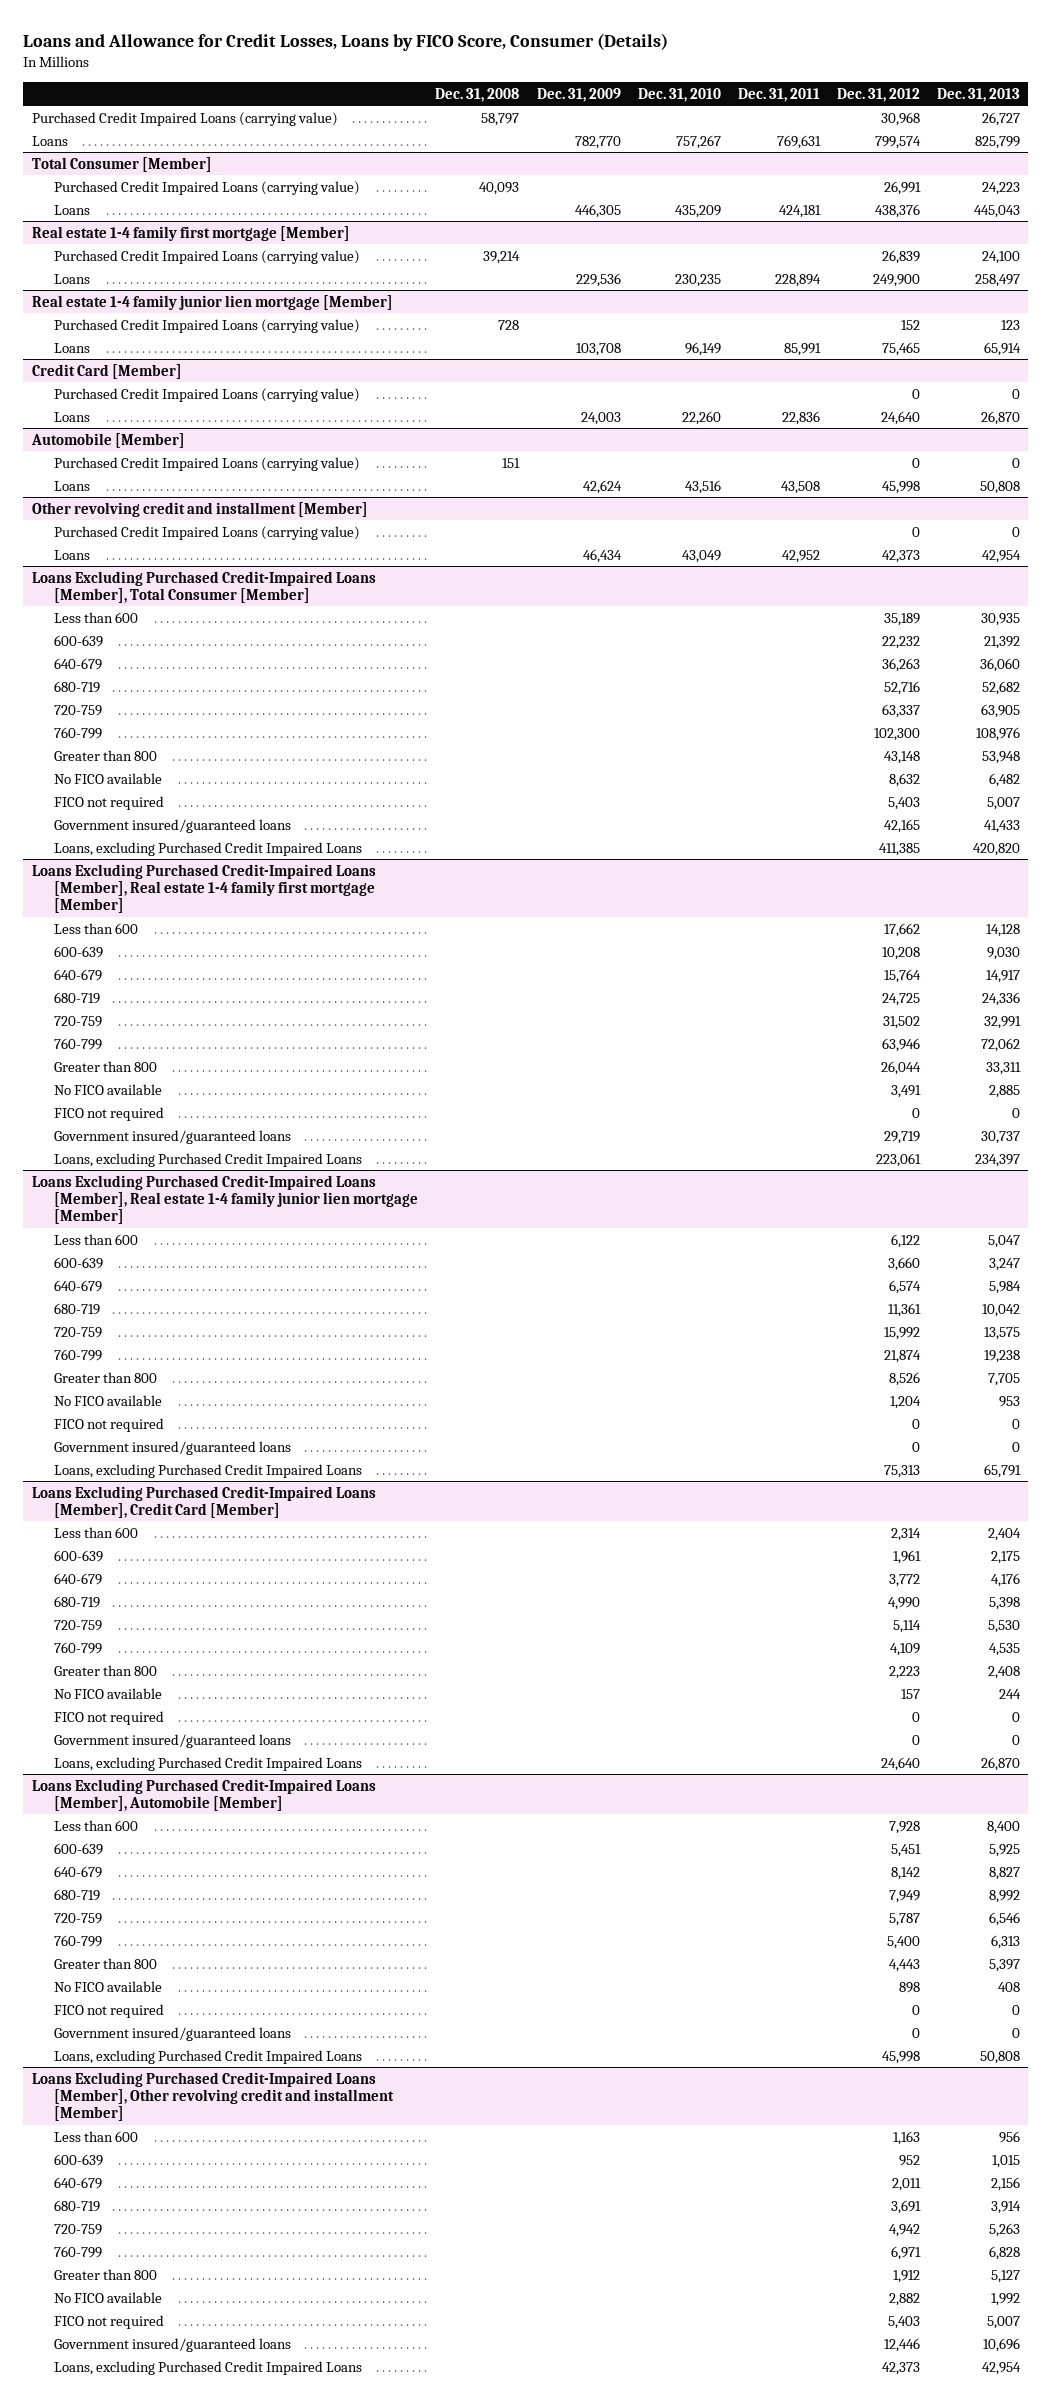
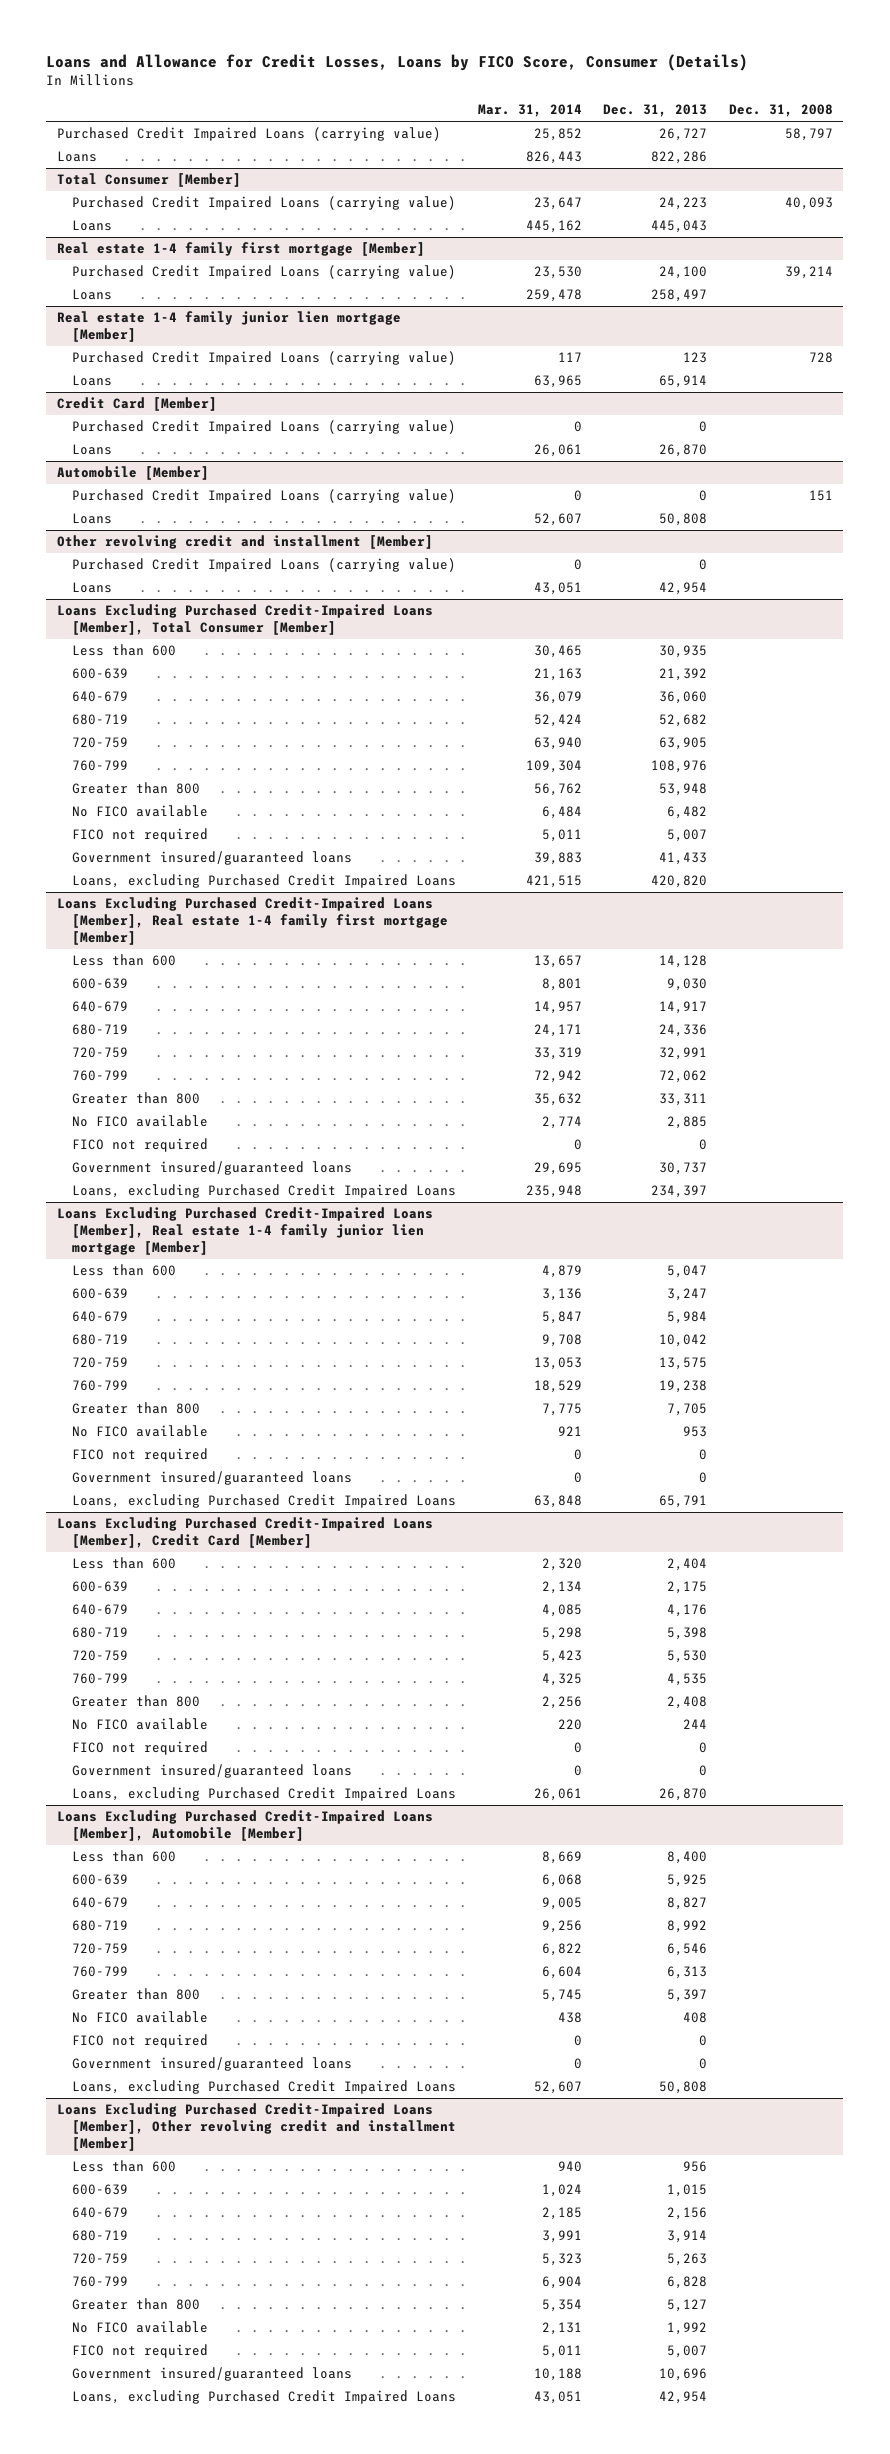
- | Dec. 31, 2008 | Dec. 31, 2009 | Dec. 31, 2010 | Dec. 31, 2011 | Dec. 31, 2012 | Dec. 31, 2013
+ | Mar. 31, 2014 | Dec. 31, 2013 | Dec. 31, 2008
- Loans | | 782,770 | 757,267 | 769,631 | 799,574 | 825,799
+ Loans | 826,443 | 822,286 |

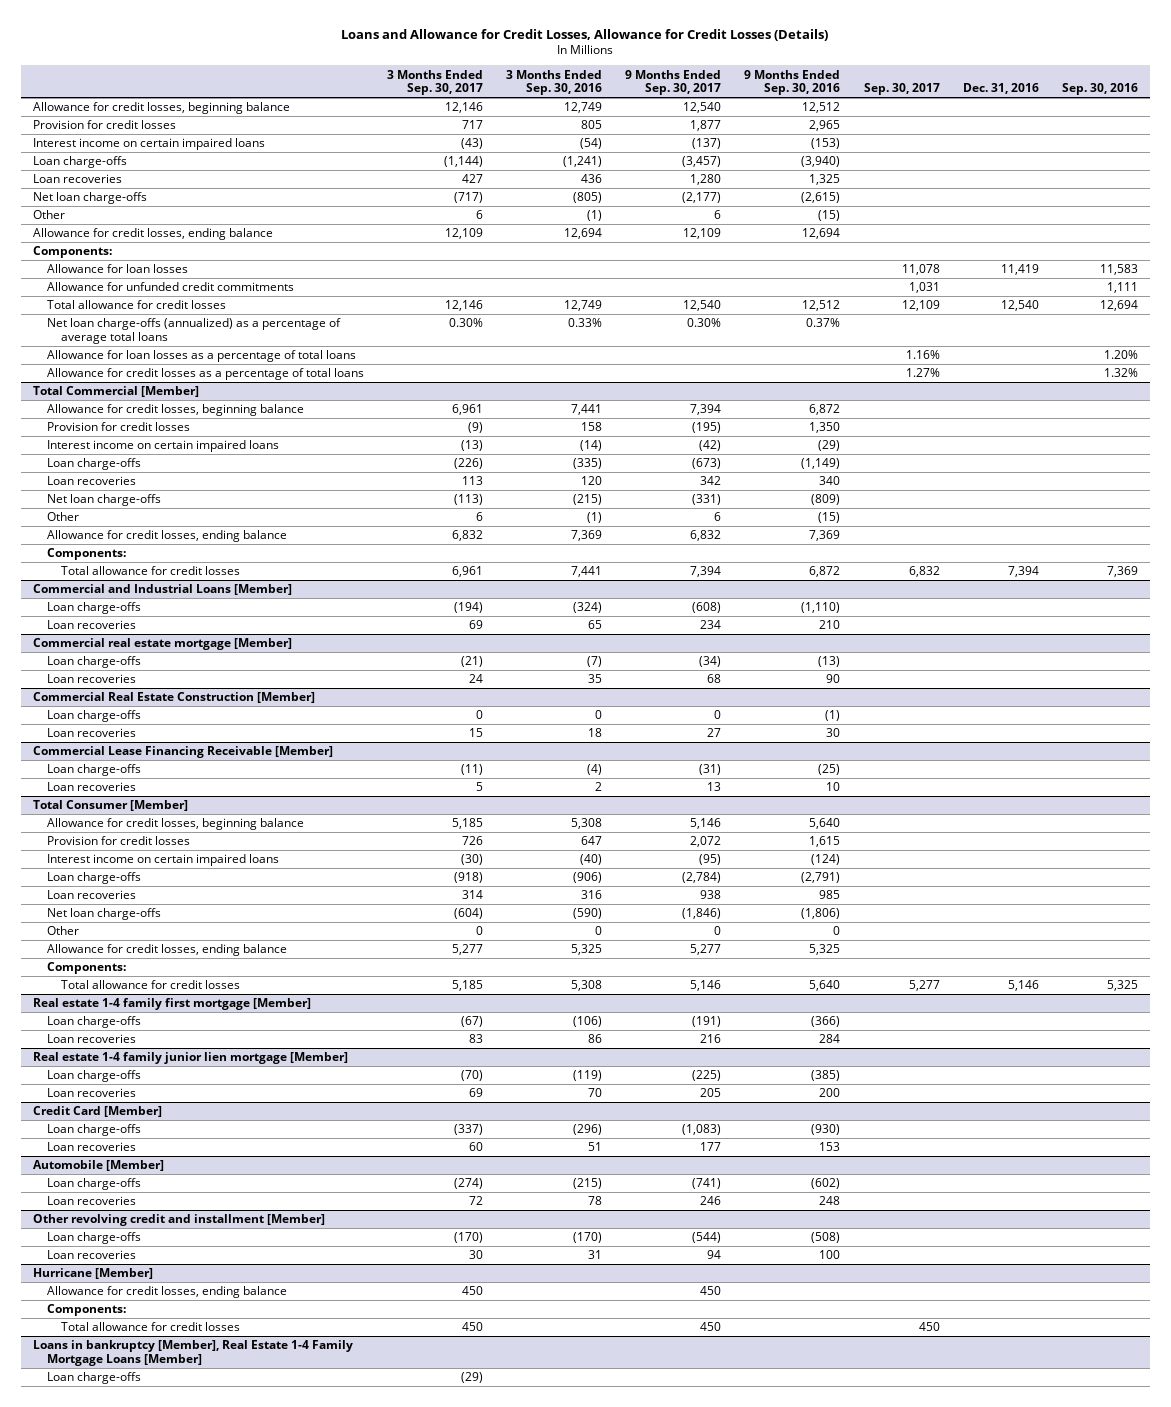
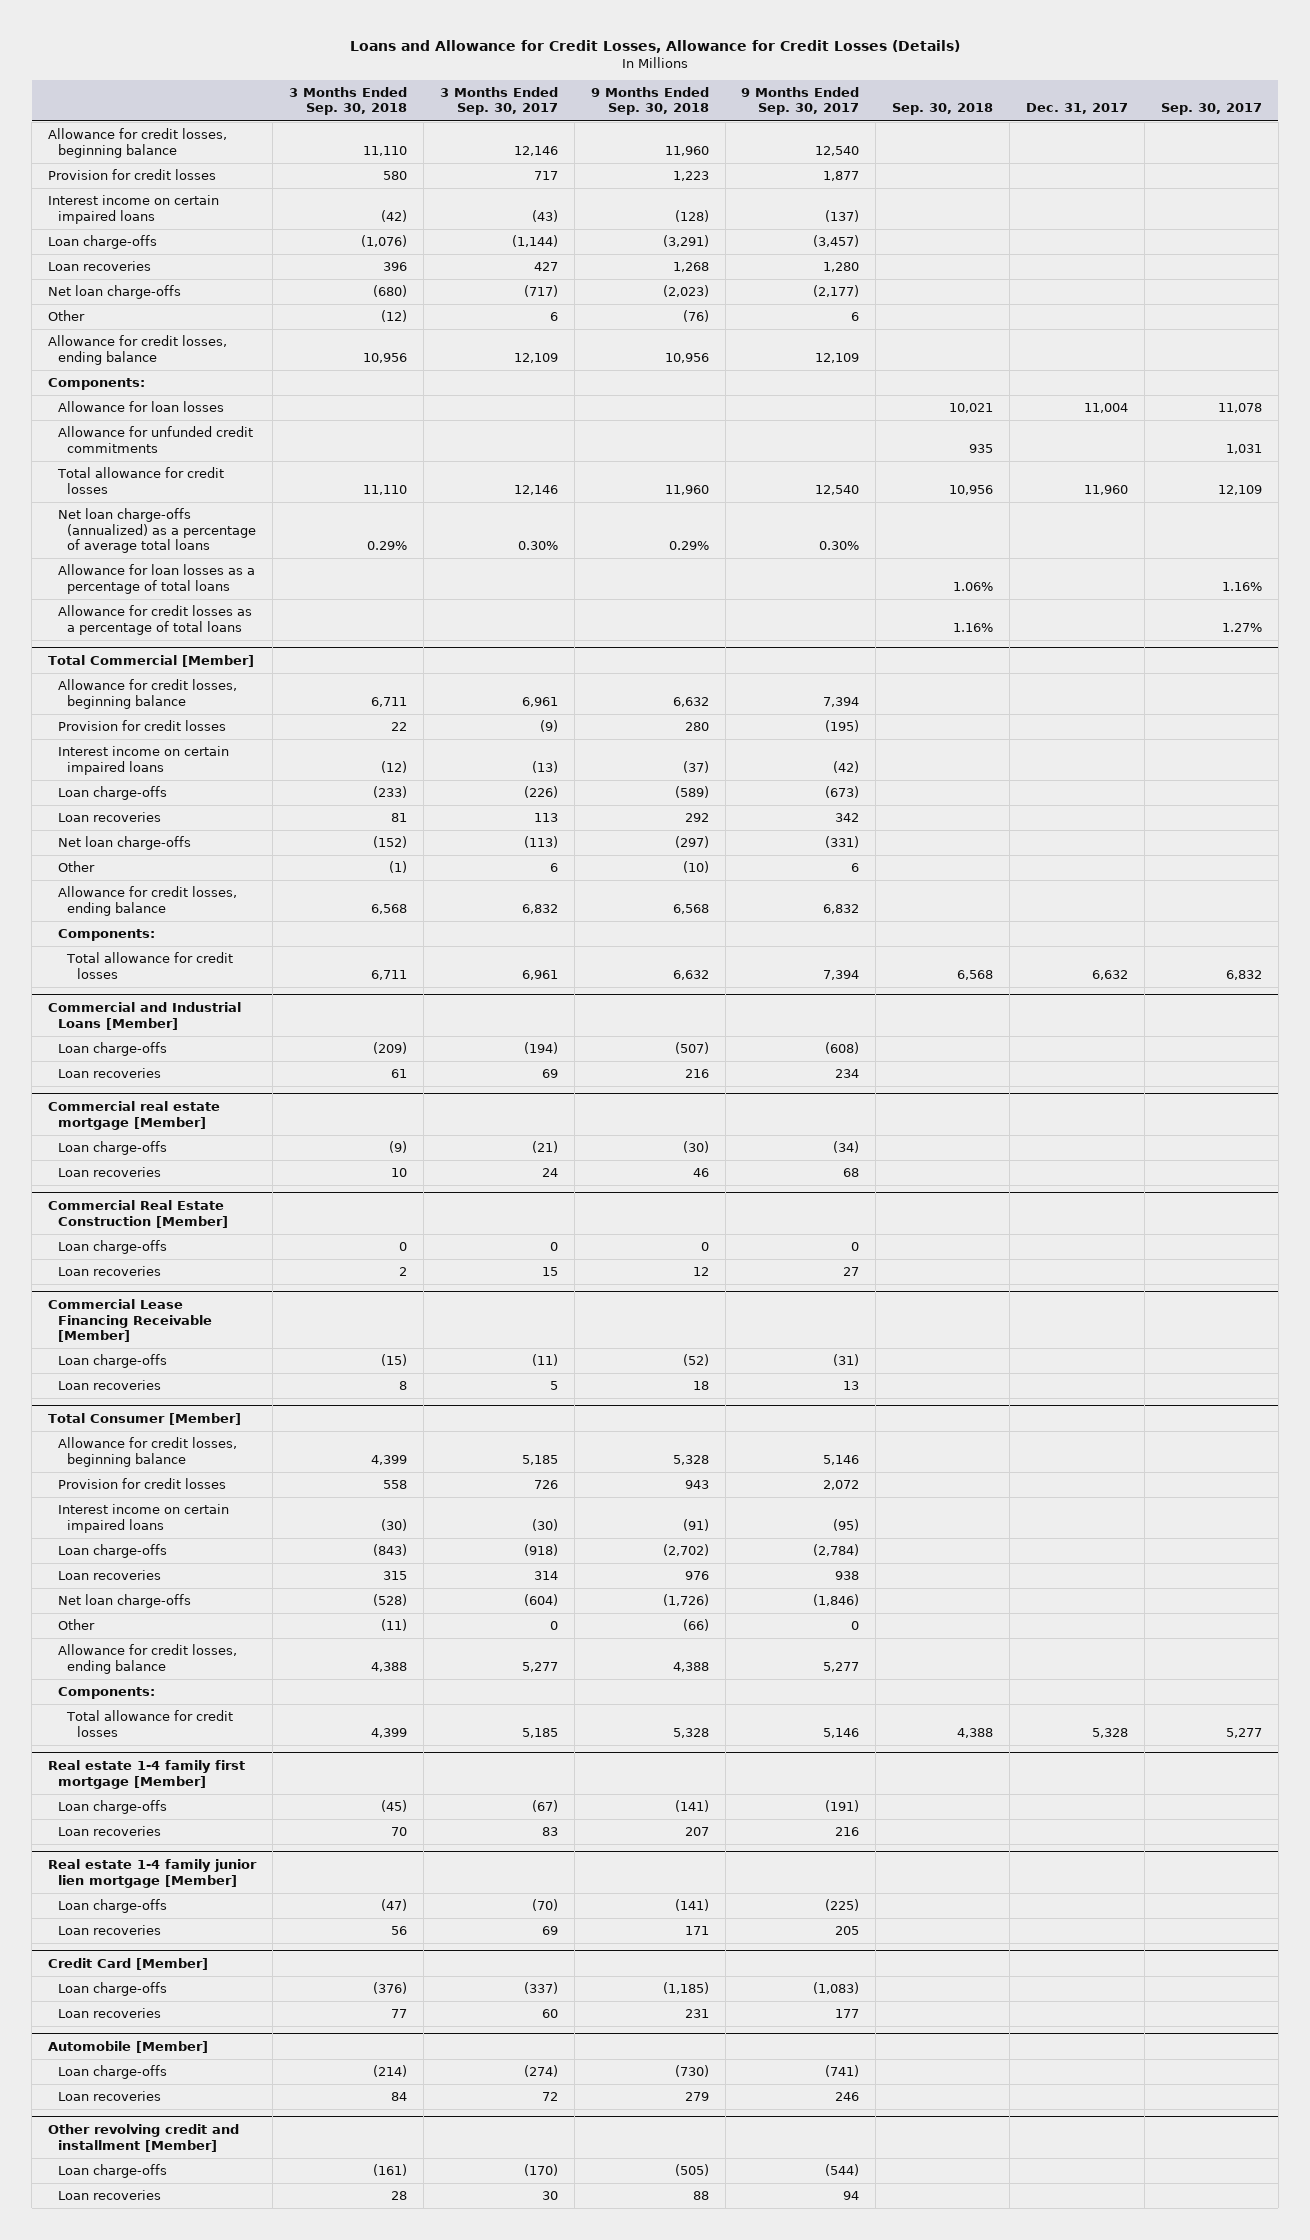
- | 3 Months Ended Sep. 30, 2017 | 3 Months Ended Sep. 30, 2016 | 9 Months Ended Sep. 30, 2017 | 9 Months Ended Sep. 30, 2016 | Sep. 30, 2017 | Dec. 31, 2016 | Sep. 30, 2016
+ | 3 Months Ended Sep. 30, 2018 | 3 Months Ended Sep. 30, 2017 | 9 Months Ended Sep. 30, 2018 | 9 Months Ended Sep. 30, 2017 | Sep. 30, 2018 | Dec. 31, 2017 | Sep. 30, 2017
- Hurricane [Member]
- Allowance for credit losses, ending balance | 450 | | 450 | | | |
- Components:
- Total allowance for credit losses | 450 | | 450 | | 450 | |
- Loans in bankruptcy [Member], Real Estate 1-4 Family Mortgage Loans [Member]
- Loan charge-offs | (29) | | | | | |

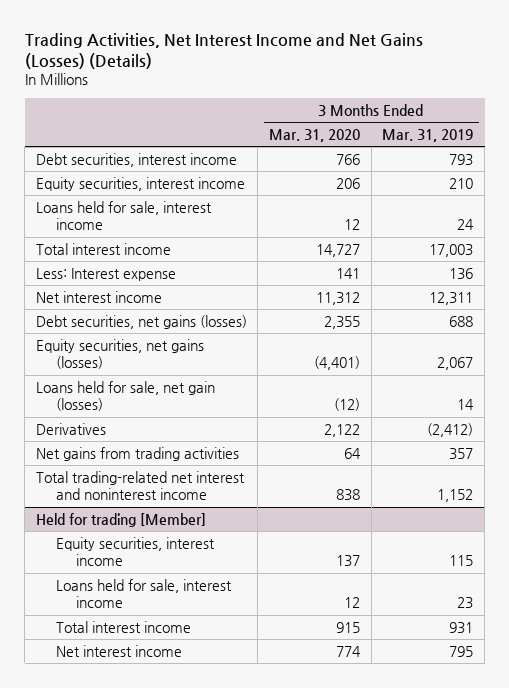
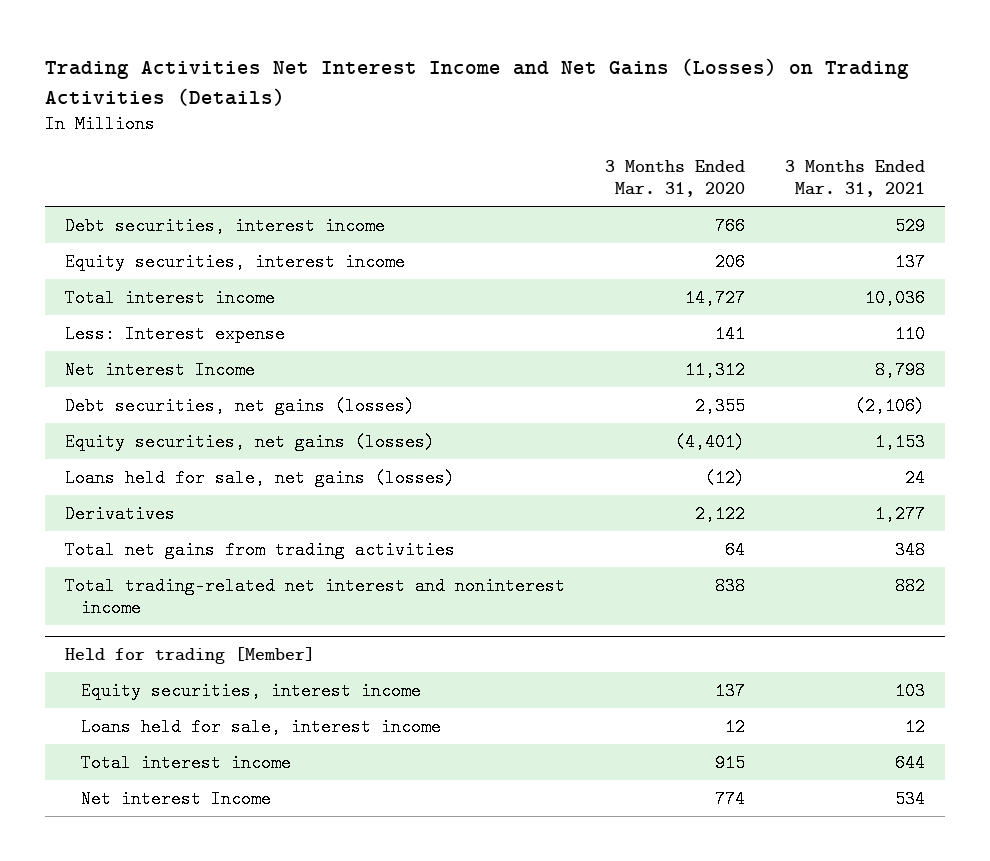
- Trading Activities, Net Interest Income and Net Gains (Losses) (Details)
+ Trading Activities Net Interest Income and Net Gains (Losses) on Trading Activities (Details)
- | 3 Months Ended Mar. 31, 2020 | 3 Months Ended Mar. 31, 2019
+ | 3 Months Ended Mar. 31, 2020 | 3 Months Ended Mar. 31, 2021
- Loans held for sale, interest income | 12 | 24
- Net interest income | 11,312 | 12,311
+ Net interest Income | 11,312 | 8,798
- Loans held for sale, net gain (losses) | (12) | 14
+ Loans held for sale, net gains (losses) | (12) | 24
- Net gains from trading activities | 64 | 357
+ Total net gains from trading activities | 64 | 348
@ Held for trading [Member]
- Net interest income | 774 | 795
+ Net interest Income | 774 | 534

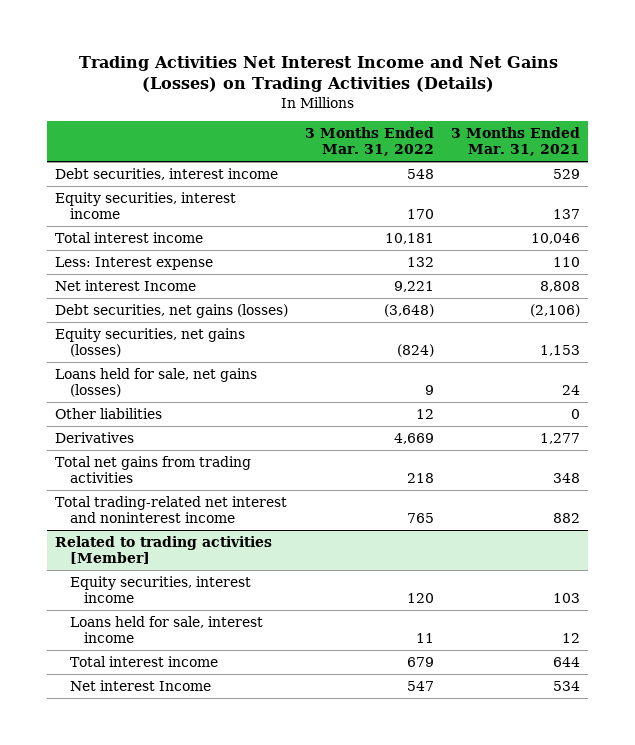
- | 3 Months Ended Mar. 31, 2020 | 3 Months Ended Mar. 31, 2021
+ | 3 Months Ended Mar. 31, 2022 | 3 Months Ended Mar. 31, 2021
- Total interest income | 14,727 | 10,036
+ Total interest income | 10,181 | 10,046
- Net interest Income | 11,312 | 8,798
+ Net interest Income | 9,221 | 8,808
+ Other liabilities | 12 | 0
- Held for trading [Member]
+ Related to trading activities [Member]

